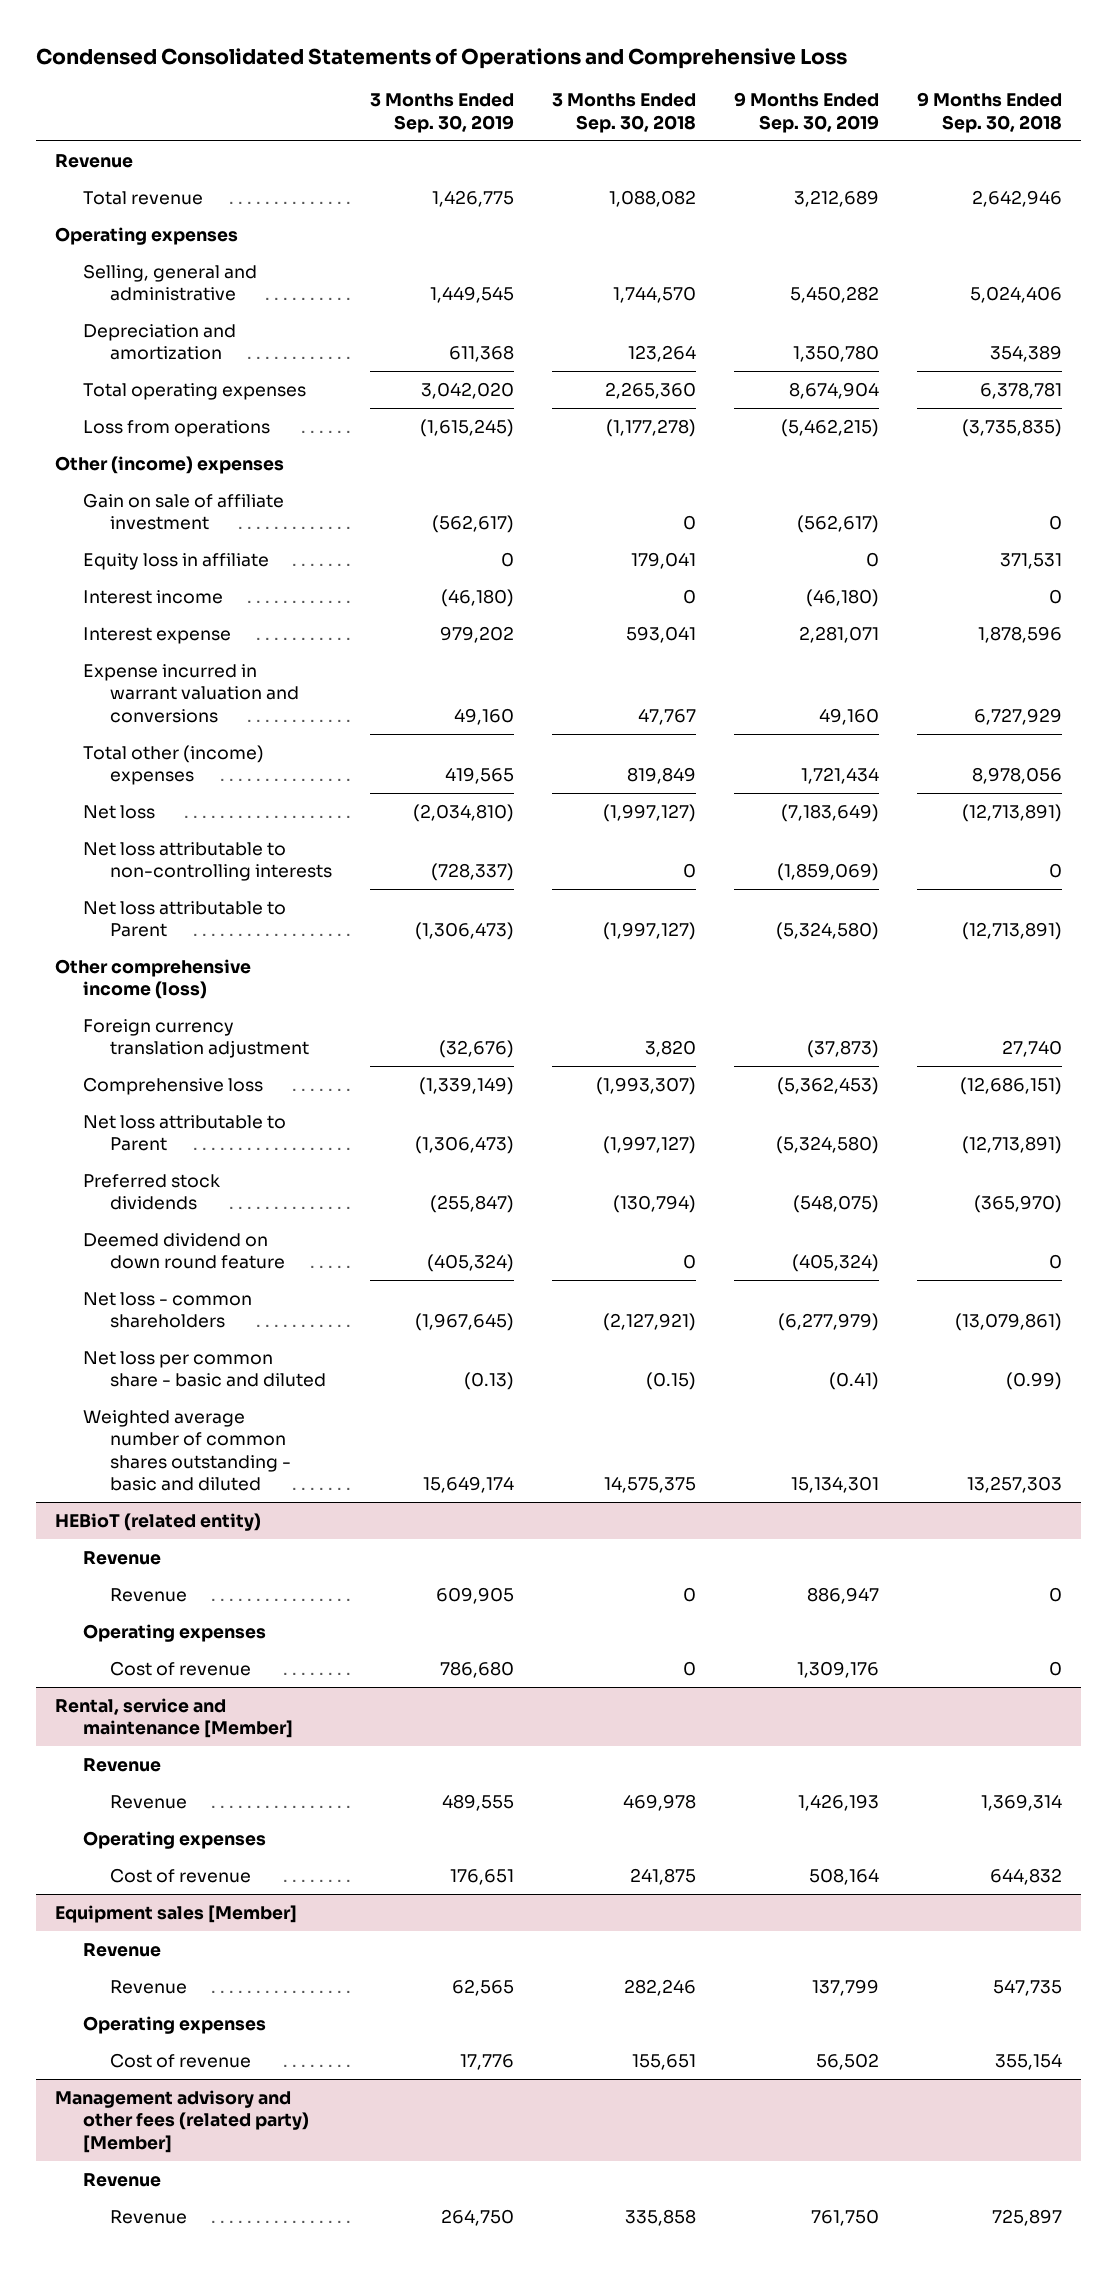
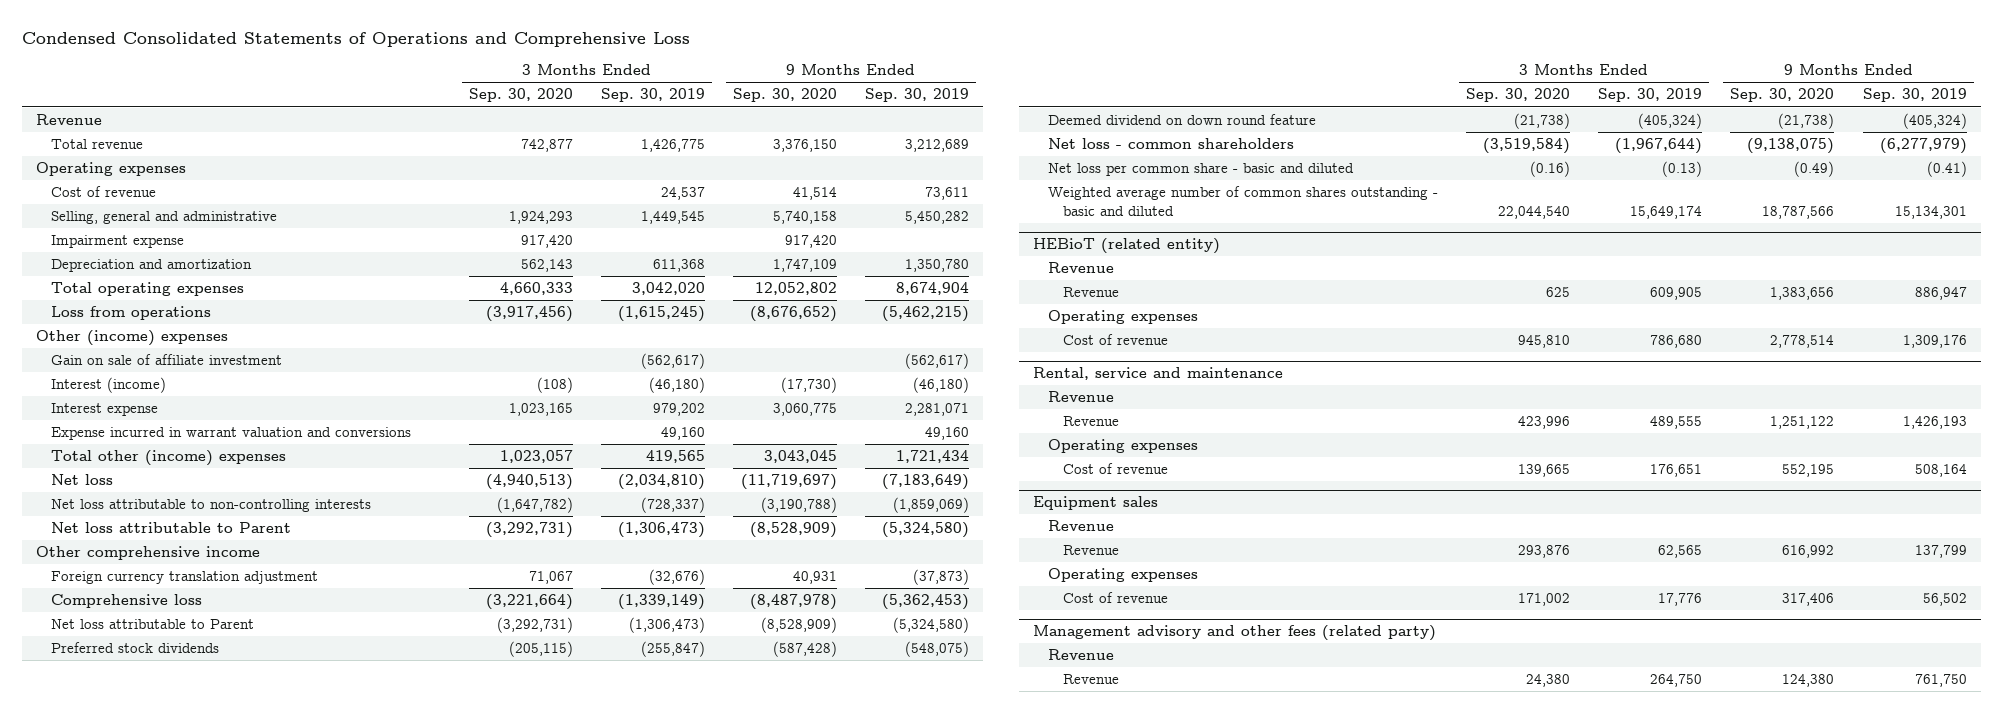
- | 3 Months Ended Sep. 30, 2019 | 3 Months Ended Sep. 30, 2018 | 9 Months Ended Sep. 30, 2019 | 9 Months Ended Sep. 30, 2018
+ | 3 Months Ended Sep. 30, 2020 | 3 Months Ended Sep. 30, 2019 | 9 Months Ended Sep. 30, 2020 | 9 Months Ended Sep. 30, 2019
+ Cost of revenue | | 24,537 | 41,514 | 73,611
+ Impairment expense | 917,420 | | 917,420 |
- Equity loss in affiliate | 0 | 179,041 | 0 | 371,531
- Interest income | (46,180) | 0 | (46,180) | 0
+ Interest (income) | (108) | (46,180) | (17,730) | (46,180)
- Other comprehensive income (loss)
+ Other comprehensive income
- Net loss - common shareholders | (1,967,645) | (2,127,921) | (6,277,979) | (13,079,861)
+ Net loss - common shareholders | (3,519,584) | (1,967,644) | (9,138,075) | (6,277,979)
- Rental, service and maintenance [Member]
+ Rental, service and maintenance
- Equipment sales [Member]
+ Equipment sales
- Management advisory and other fees (related party) [Member]
+ Management advisory and other fees (related party)

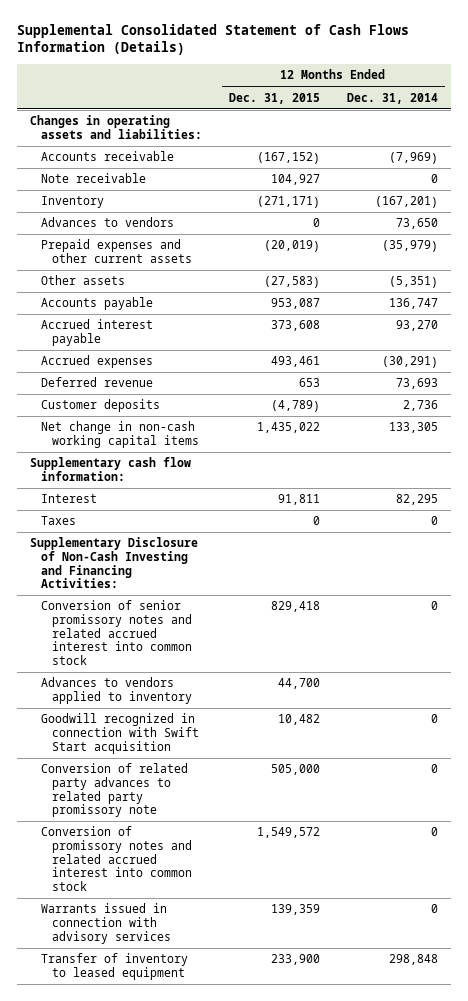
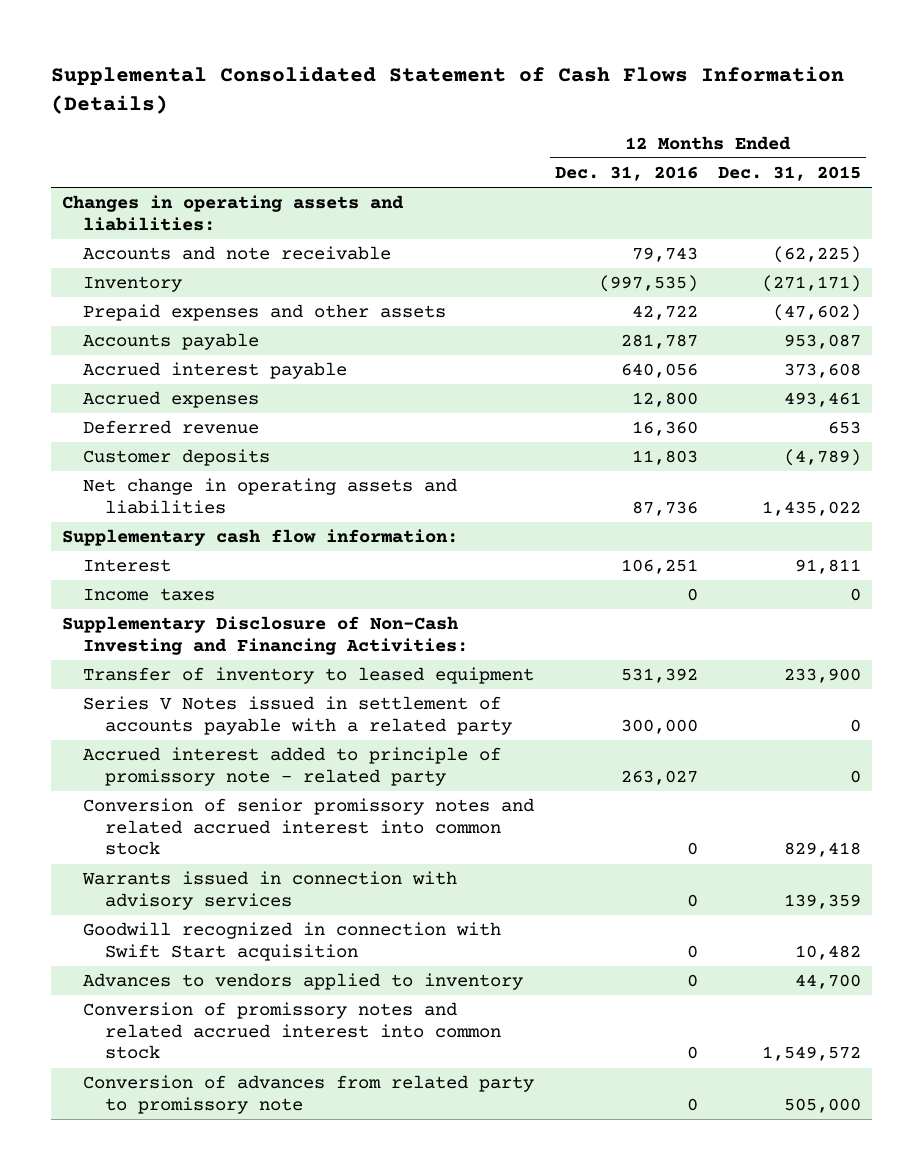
- | 12 Months Ended Dec. 31, 2015 | 12 Months Ended Dec. 31, 2014
+ | 12 Months Ended Dec. 31, 2016 | 12 Months Ended Dec. 31, 2015
- Accounts receivable | (167,152) | (7,969)
- Note receivable | 104,927 | 0
+ Accounts and note receivable | 79,743 | (62,225)
- Advances to vendors | 0 | 73,650
- Prepaid expenses and other current assets | (20,019) | (35,979)
- Other assets | (27,583) | (5,351)
+ Prepaid expenses and other assets | 42,722 | (47,602)
- Net change in non-cash working capital items | 1,435,022 | 133,305
+ Net change in operating assets and liabilities | 87,736 | 1,435,022
- Taxes | 0 | 0
+ Income taxes | 0 | 0
moved up: Transfer of inventory to leased equipment | 531,392 | 233,900
+ Series V Notes issued in settlement of accounts payable with a related party | 300,000 | 0
+ Accrued interest added to principle of promissory note - related party | 263,027 | 0
moved up: Warrants issued in connection with advisory services | 0 | 139,359
- Conversion of related party advances to related party promissory note | 505,000 | 0
moved down: Advances to vendors applied to inventory | 0 | 44,700
+ Conversion of advances from related party to promissory note | 0 | 505,000

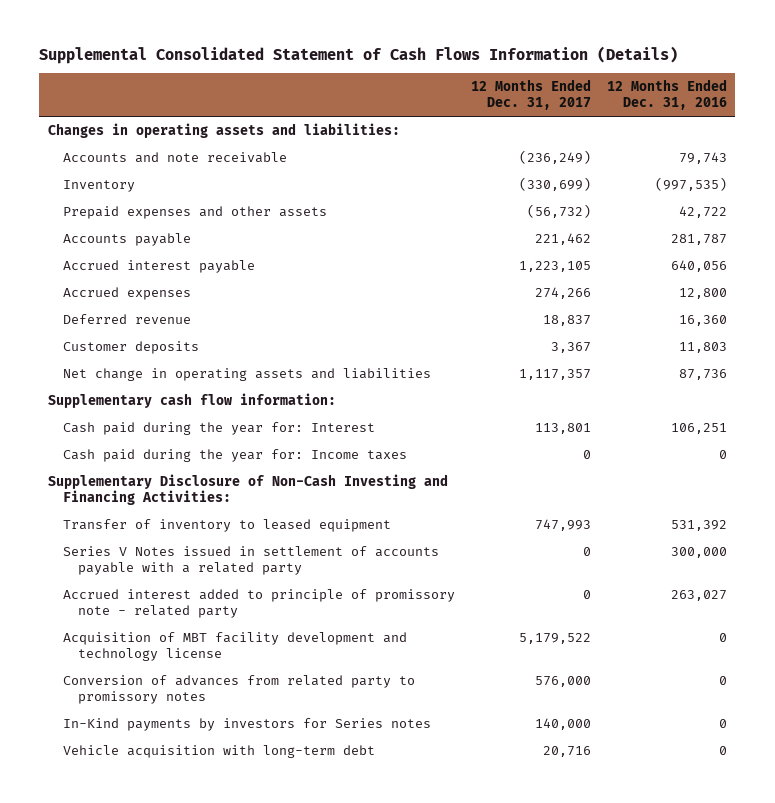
- | 12 Months Ended Dec. 31, 2016 | 12 Months Ended Dec. 31, 2015
+ | 12 Months Ended Dec. 31, 2017 | 12 Months Ended Dec. 31, 2016
- Interest | 106,251 | 91,811
- Income taxes | 0 | 0
+ Cash paid during the year for: Interest | 113,801 | 106,251
+ Cash paid during the year for: Income taxes | 0 | 0
- Conversion of senior promissory notes and related accrued interest into common stock | 0 | 829,418
- Warrants issued in connection with advisory services | 0 | 139,359
- Goodwill recognized in connection with Swift Start acquisition | 0 | 10,482
- Advances to vendors applied to inventory | 0 | 44,700
- Conversion of promissory notes and related accrued interest into common stock | 0 | 1,549,572
- Conversion of advances from related party to promissory note | 0 | 505,000
+ Acquisition of MBT facility development and technology license | 5,179,522 | 0
+ Conversion of advances from related party to promissory notes | 576,000 | 0
+ In-Kind payments by investors for Series notes | 140,000 | 0
+ Vehicle acquisition with long-term debt | 20,716 | 0

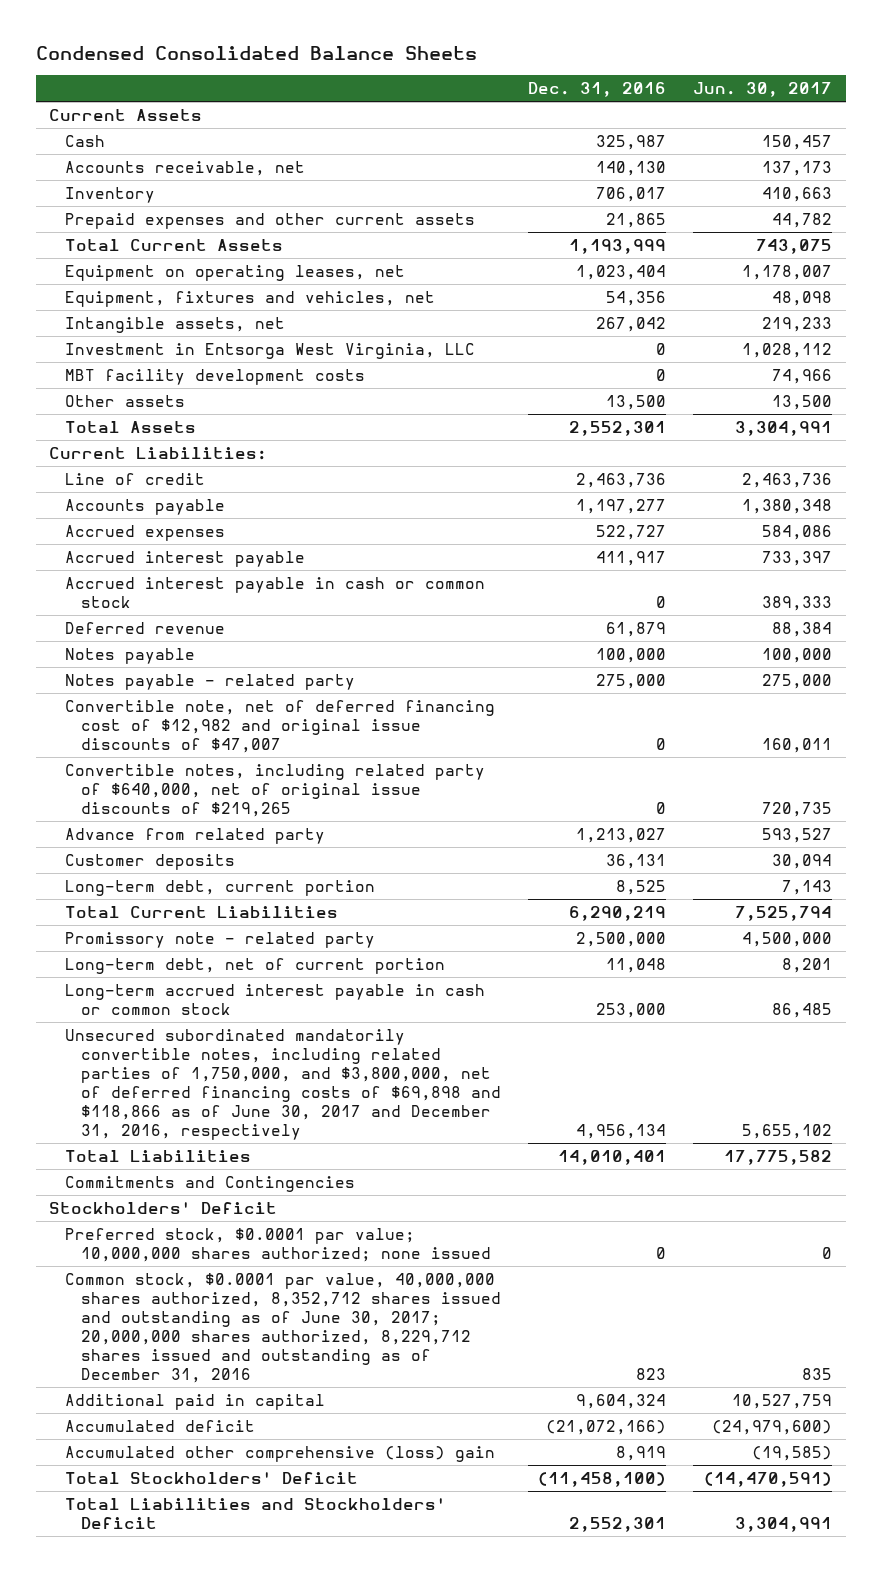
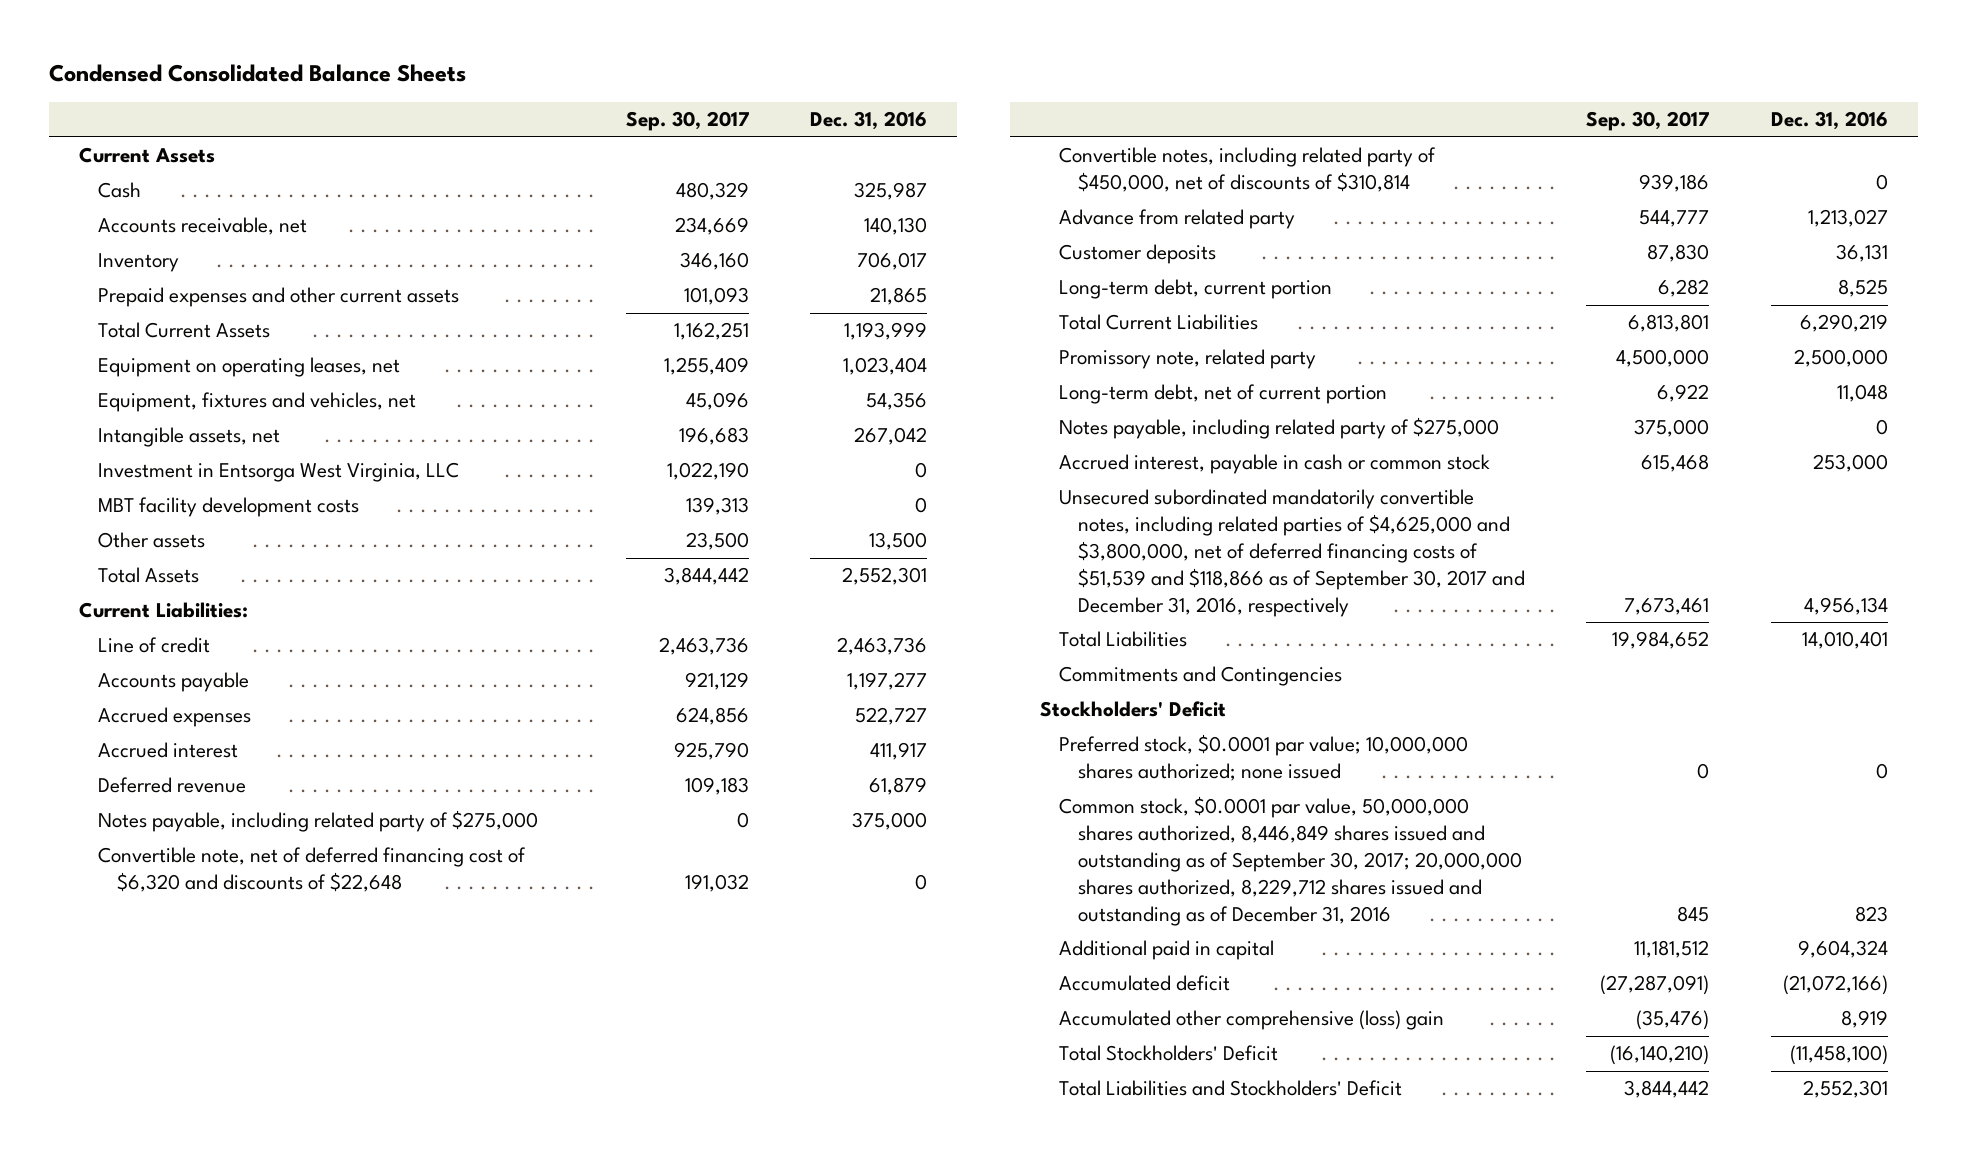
- | Dec. 31, 2016 | Jun. 30, 2017
+ | Sep. 30, 2017 | Dec. 31, 2016
- Accrued interest payable | 411,917 | 733,397
- Accrued interest payable in cash or common stock | 0 | 389,333
+ Accrued interest | 925,790 | 411,917
- Notes payable | 100,000 | 100,000
- Notes payable - related party | 275,000 | 275,000
- Convertible note, net of deferred financing cost of $12,982 and original issue discounts of $47,007 | 0 | 160,011
- Convertible notes, including related party of $640,000, net of original issue discounts of $219,265 | 0 | 720,735
+ Notes payable, including related party of $275,000 | 0 | 375,000
+ Convertible note, net of deferred financing cost of $6,320 and discounts of $22,648 | 191,032 | 0
+ Convertible notes, including related party of $450,000, net of discounts of $310,814 | 939,186 | 0
- Promissory note - related party | 2,500,000 | 4,500,000
+ Promissory note, related party | 4,500,000 | 2,500,000
- Long-term accrued interest payable in cash or common stock | 253,000 | 86,485
- Unsecured subordinated mandatorily convertible notes, including related parties of 1,750,000, and $3,800,000, net of deferred financing costs of $69,898 and $118,866 as of June 30, 2017 and December 31, 2016, respectively | 4,956,134 | 5,655,102
+ Notes payable, including related party of $275,000 | 375,000 | 0
+ Accrued interest, payable in cash or common stock | 615,468 | 253,000
+ Unsecured subordinated mandatorily convertible notes, including related parties of $4,625,000 and $3,800,000, net of deferred financing costs of $51,539 and $118,866 as of September 30, 2017 and December 31, 2016, respectively | 7,673,461 | 4,956,134
- Common stock, $0.0001 par value, 40,000,000 shares authorized, 8,352,712 shares issued and outstanding as of June 30, 2017; 20,000,000 shares authorized, 8,229,712 shares issued and outstanding as of December 31, 2016 | 823 | 835
+ Common stock, $0.0001 par value, 50,000,000 shares authorized, 8,446,849 shares issued and outstanding as of September 30, 2017; 20,000,000 shares authorized, 8,229,712 shares issued and outstanding as of December 31, 2016 | 845 | 823

